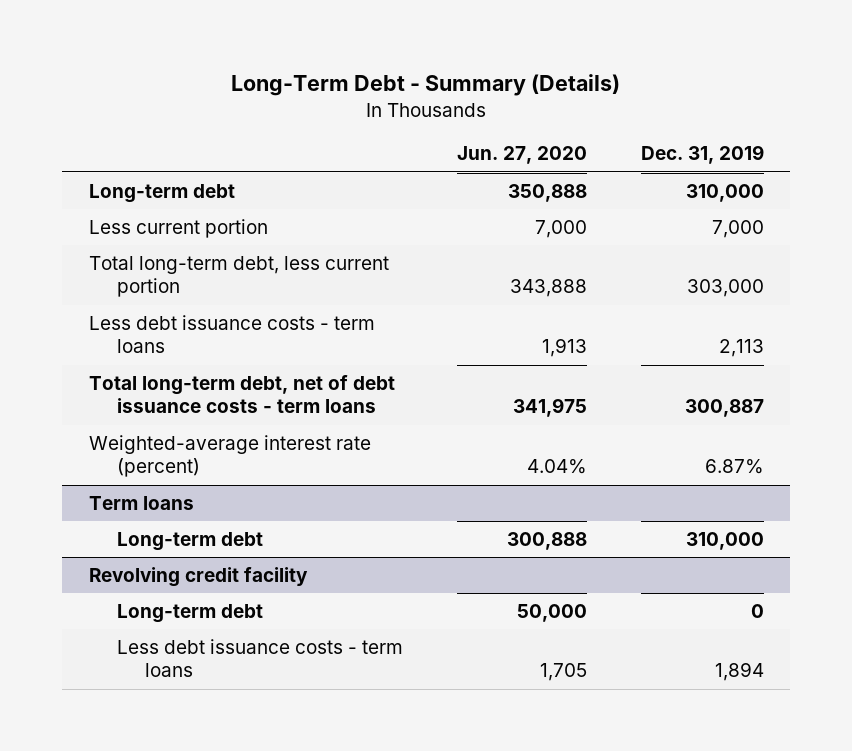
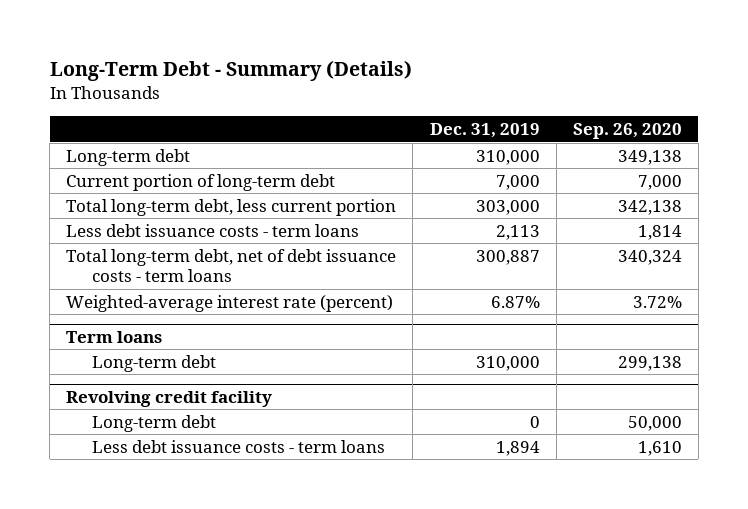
- | Jun. 27, 2020 | Dec. 31, 2019
+ | Dec. 31, 2019 | Sep. 26, 2020
- Less current portion | 7,000 | 7,000
+ Current portion of long-term debt | 7,000 | 7,000

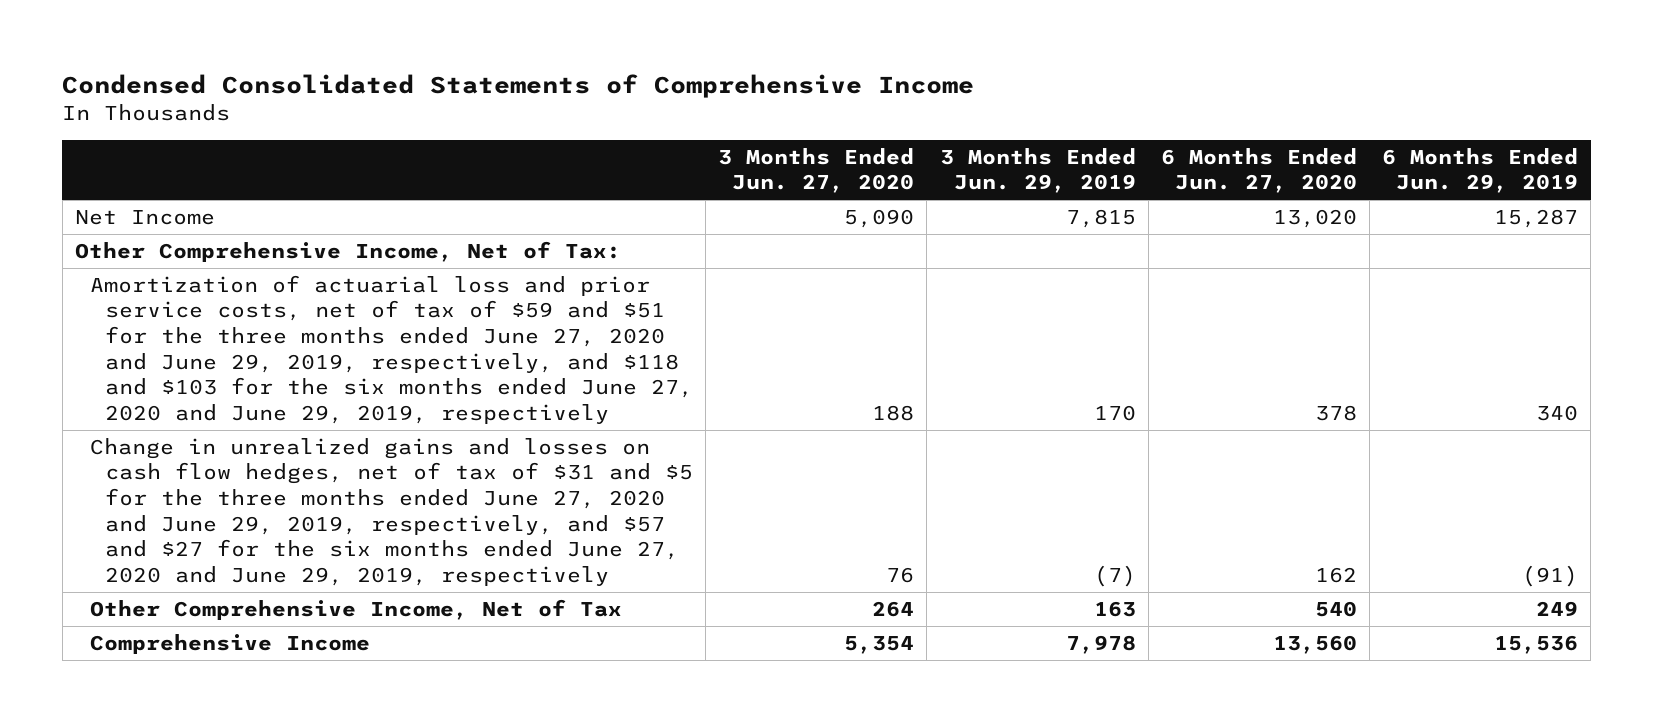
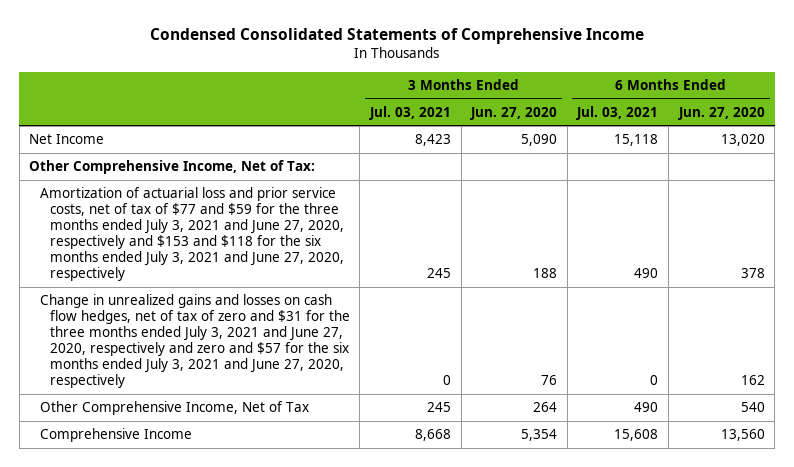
- | 3 Months Ended Jun. 27, 2020 | 3 Months Ended Jun. 29, 2019 | 6 Months Ended Jun. 27, 2020 | 6 Months Ended Jun. 29, 2019
+ | 3 Months Ended Jul. 03, 2021 | 3 Months Ended Jun. 27, 2020 | 6 Months Ended Jul. 03, 2021 | 6 Months Ended Jun. 27, 2020
- Amortization of actuarial loss and prior service costs, net of tax of $59 and $51 for the three months ended June 27, 2020 and June 29, 2019, respectively, and $118 and $103 for the six months ended June 27, 2020 and June 29, 2019, respectively | 188 | 170 | 378 | 340
- Change in unrealized gains and losses on cash flow hedges, net of tax of $31 and $5 for the three months ended June 27, 2020 and June 29, 2019, respectively, and $57 and $27 for the six months ended June 27, 2020 and June 29, 2019, respectively | 76 | (7) | 162 | (91)
+ Amortization of actuarial loss and prior service costs, net of tax of $77 and $59 for the three months ended July 3, 2021 and June 27, 2020, respectively and $153 and $118 for the six months ended July 3, 2021 and June 27, 2020, respectively | 245 | 188 | 490 | 378
+ Change in unrealized gains and losses on cash flow hedges, net of tax of zero and $31 for the three months ended July 3, 2021 and June 27, 2020, respectively and zero and $57 for the six months ended July 3, 2021 and June 27, 2020, respectively | 0 | 76 | 0 | 162

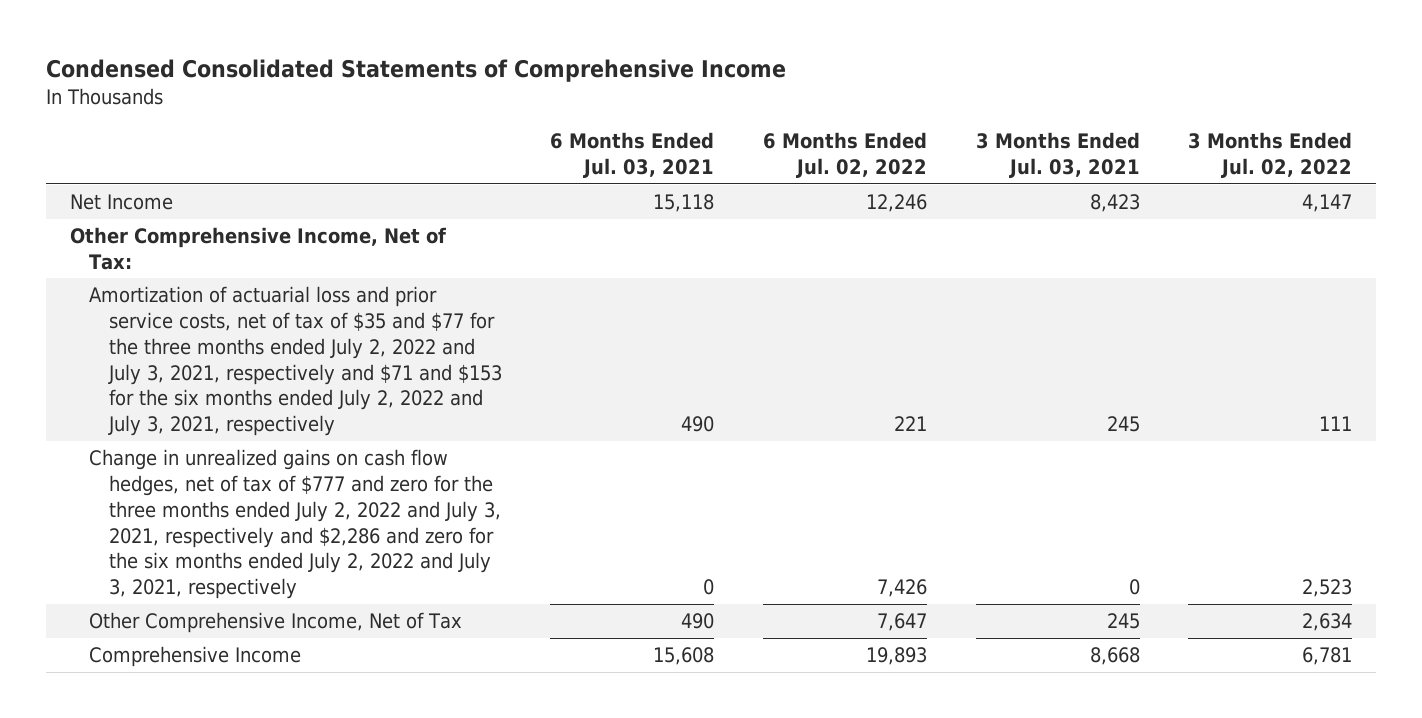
- | 3 Months Ended Jul. 03, 2021 | 3 Months Ended Jun. 27, 2020 | 6 Months Ended Jul. 03, 2021 | 6 Months Ended Jun. 27, 2020
+ | 6 Months Ended Jul. 03, 2021 | 6 Months Ended Jul. 02, 2022 | 3 Months Ended Jul. 03, 2021 | 3 Months Ended Jul. 02, 2022
- Amortization of actuarial loss and prior service costs, net of tax of $77 and $59 for the three months ended July 3, 2021 and June 27, 2020, respectively and $153 and $118 for the six months ended July 3, 2021 and June 27, 2020, respectively | 245 | 188 | 490 | 378
- Change in unrealized gains and losses on cash flow hedges, net of tax of zero and $31 for the three months ended July 3, 2021 and June 27, 2020, respectively and zero and $57 for the six months ended July 3, 2021 and June 27, 2020, respectively | 0 | 76 | 0 | 162
+ Amortization of actuarial loss and prior service costs, net of tax of $35 and $77 for the three months ended July 2, 2022 and July 3, 2021, respectively and $71 and $153 for the six months ended July 2, 2022 and July 3, 2021, respectively | 490 | 221 | 245 | 111
+ Change in unrealized gains on cash flow hedges, net of tax of $777 and zero for the three months ended July 2, 2022 and July 3, 2021, respectively and $2,286 and zero for the six months ended July 2, 2022 and July 3, 2021, respectively | 0 | 7,426 | 0 | 2,523

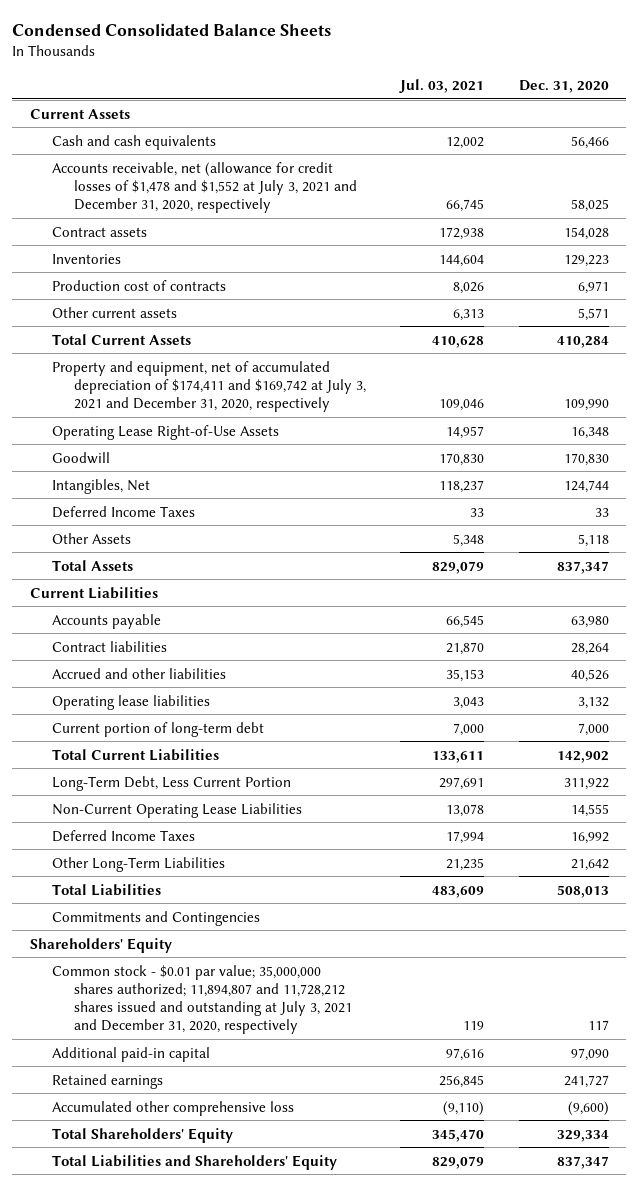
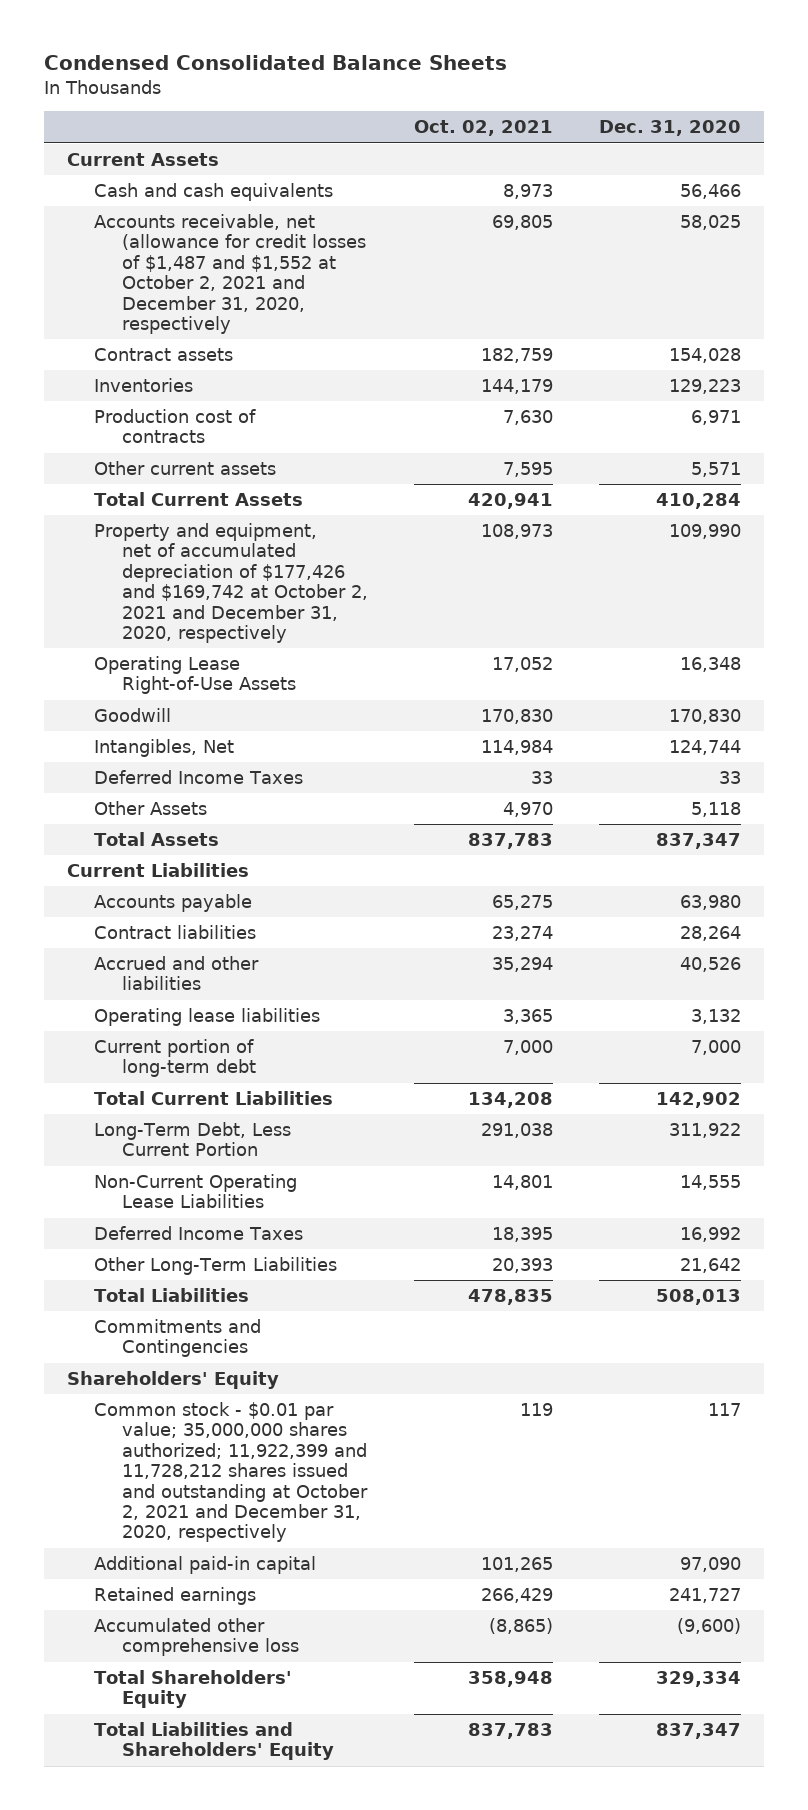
- | Jul. 03, 2021 | Dec. 31, 2020
+ | Oct. 02, 2021 | Dec. 31, 2020
- Accounts receivable, net (allowance for credit losses of $1,478 and $1,552 at July 3, 2021 and December 31, 2020, respectively | 66,745 | 58,025
+ Accounts receivable, net (allowance for credit losses of $1,487 and $1,552 at October 2, 2021 and December 31, 2020, respectively | 69,805 | 58,025
- Property and equipment, net of accumulated depreciation of $174,411 and $169,742 at July 3, 2021 and December 31, 2020, respectively | 109,046 | 109,990
+ Property and equipment, net of accumulated depreciation of $177,426 and $169,742 at October 2, 2021 and December 31, 2020, respectively | 108,973 | 109,990
- Common stock - $0.01 par value; 35,000,000 shares authorized; 11,894,807 and 11,728,212 shares issued and outstanding at July 3, 2021 and December 31, 2020, respectively | 119 | 117
+ Common stock - $0.01 par value; 35,000,000 shares authorized; 11,922,399 and 11,728,212 shares issued and outstanding at October 2, 2021 and December 31, 2020, respectively | 119 | 117

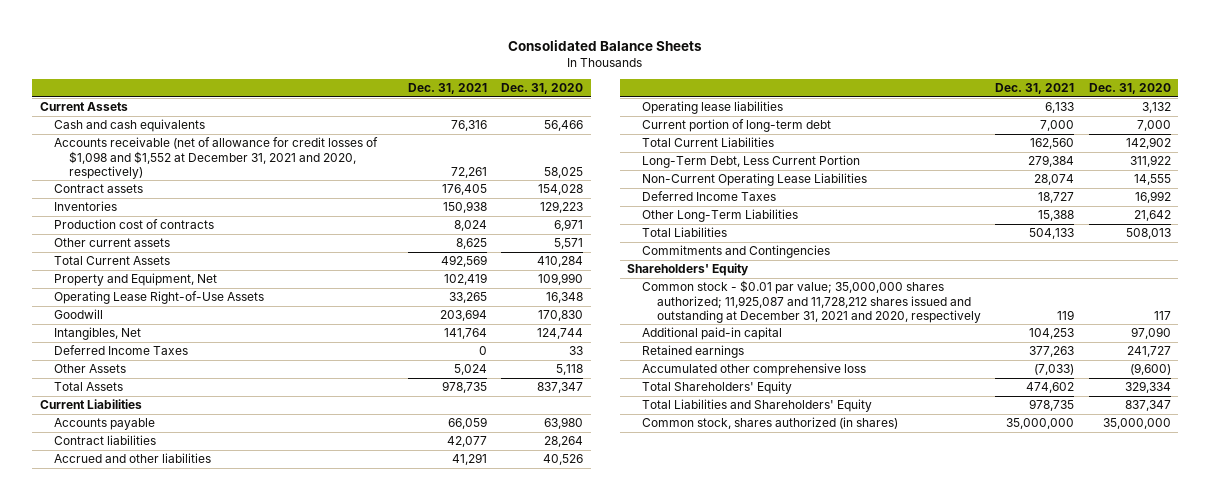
- Condensed Consolidated Balance Sheets
+ Consolidated Balance Sheets
- | Oct. 02, 2021 | Dec. 31, 2020
+ | Dec. 31, 2021 | Dec. 31, 2020
- Accounts receivable, net (allowance for credit losses of $1,487 and $1,552 at October 2, 2021 and December 31, 2020, respectively | 69,805 | 58,025
+ Accounts receivable (net of allowance for credit losses of $1,098 and $1,552 at December 31, 2021 and 2020, respectively) | 72,261 | 58,025
- Property and equipment, net of accumulated depreciation of $177,426 and $169,742 at October 2, 2021 and December 31, 2020, respectively | 108,973 | 109,990
+ Property and Equipment, Net | 102,419 | 109,990
- Common stock - $0.01 par value; 35,000,000 shares authorized; 11,922,399 and 11,728,212 shares issued and outstanding at October 2, 2021 and December 31, 2020, respectively | 119 | 117
+ Common stock - $0.01 par value; 35,000,000 shares authorized; 11,925,087 and 11,728,212 shares issued and outstanding at December 31, 2021 and 2020, respectively | 119 | 117
+ Common stock, shares authorized (in shares) | 35,000,000 | 35,000,000

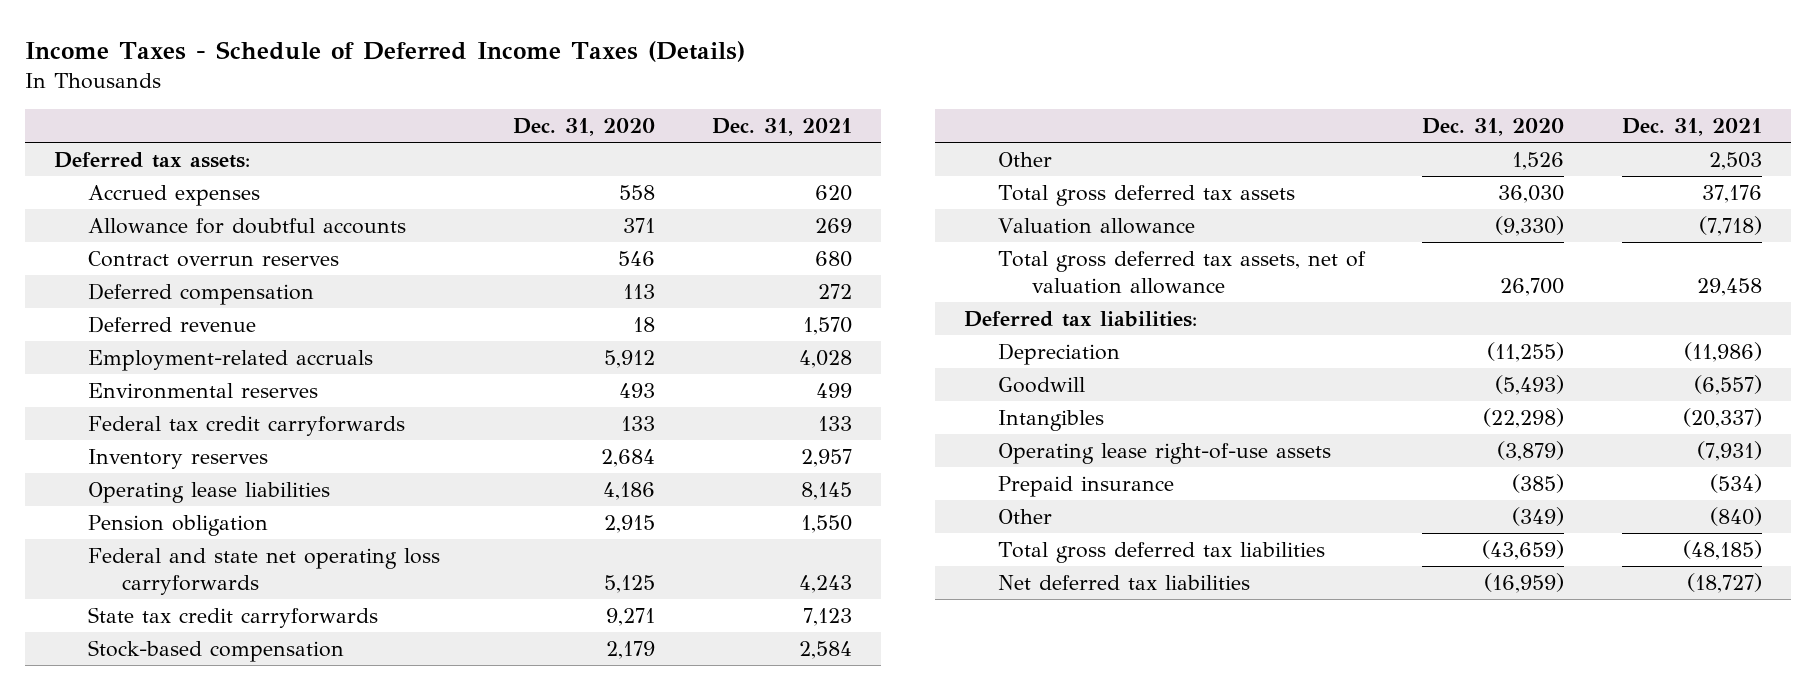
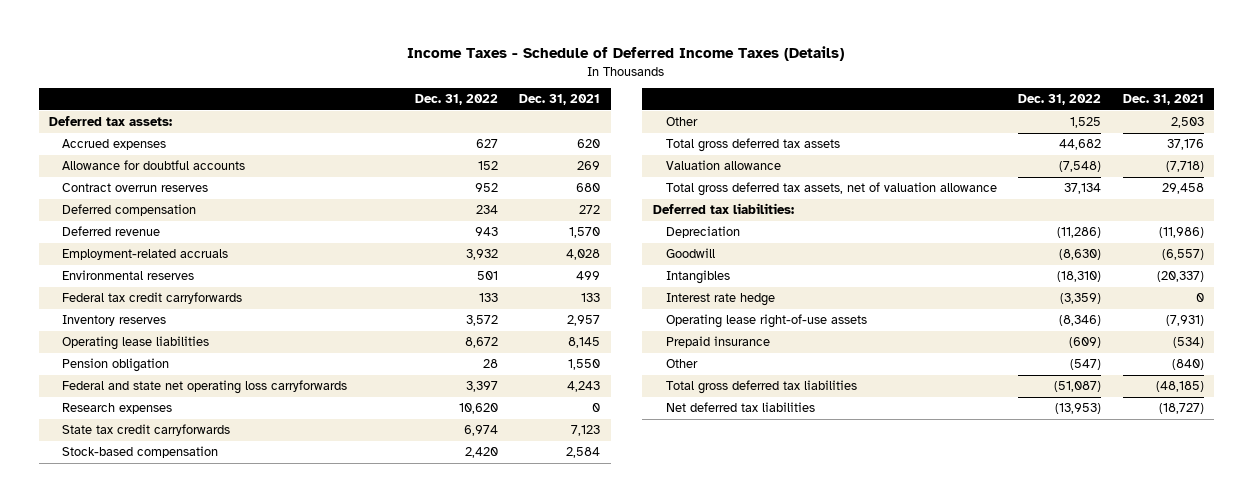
- | Dec. 31, 2020 | Dec. 31, 2021
+ | Dec. 31, 2022 | Dec. 31, 2021
+ Research expenses | 10,620 | 0
+ Interest rate hedge | (3,359) | 0

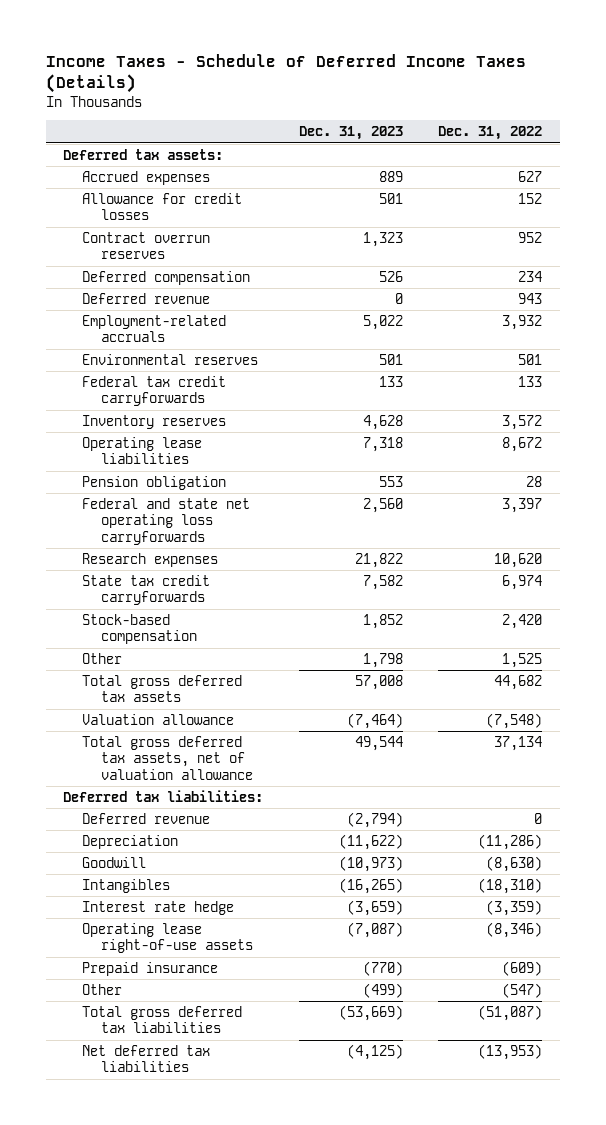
- | Dec. 31, 2022 | Dec. 31, 2021
+ | Dec. 31, 2023 | Dec. 31, 2022
- Allowance for doubtful accounts | 152 | 269
+ Allowance for credit losses | 501 | 152
+ Deferred revenue | (2,794) | 0

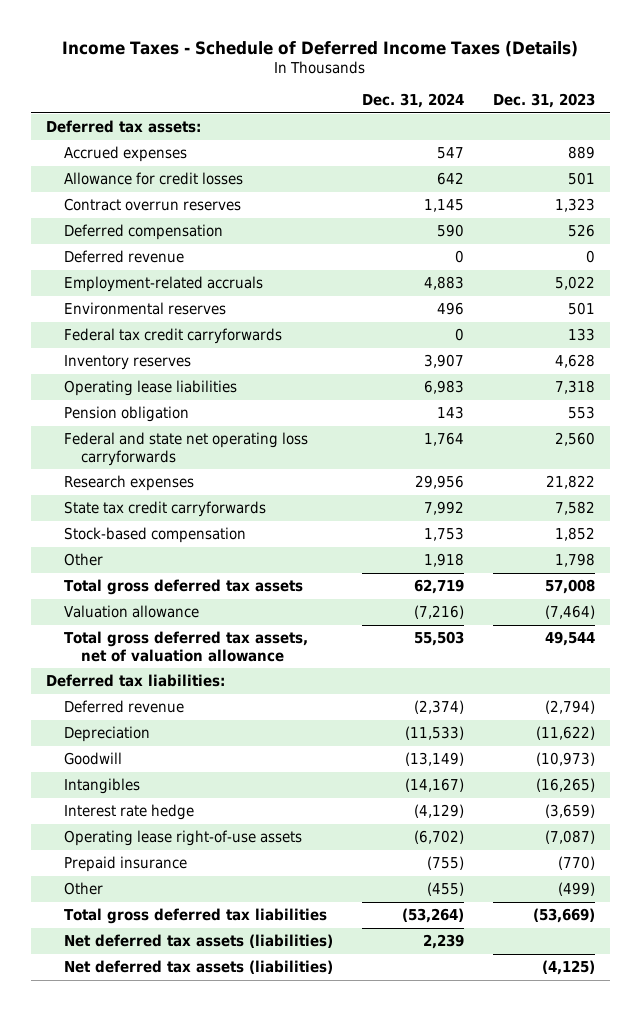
- | Dec. 31, 2023 | Dec. 31, 2022
+ | Dec. 31, 2024 | Dec. 31, 2023
- Net deferred tax liabilities | (4,125) | (13,953)
+ Net deferred tax assets (liabilities) | 2,239 |
+ Net deferred tax assets (liabilities) | | (4,125)

